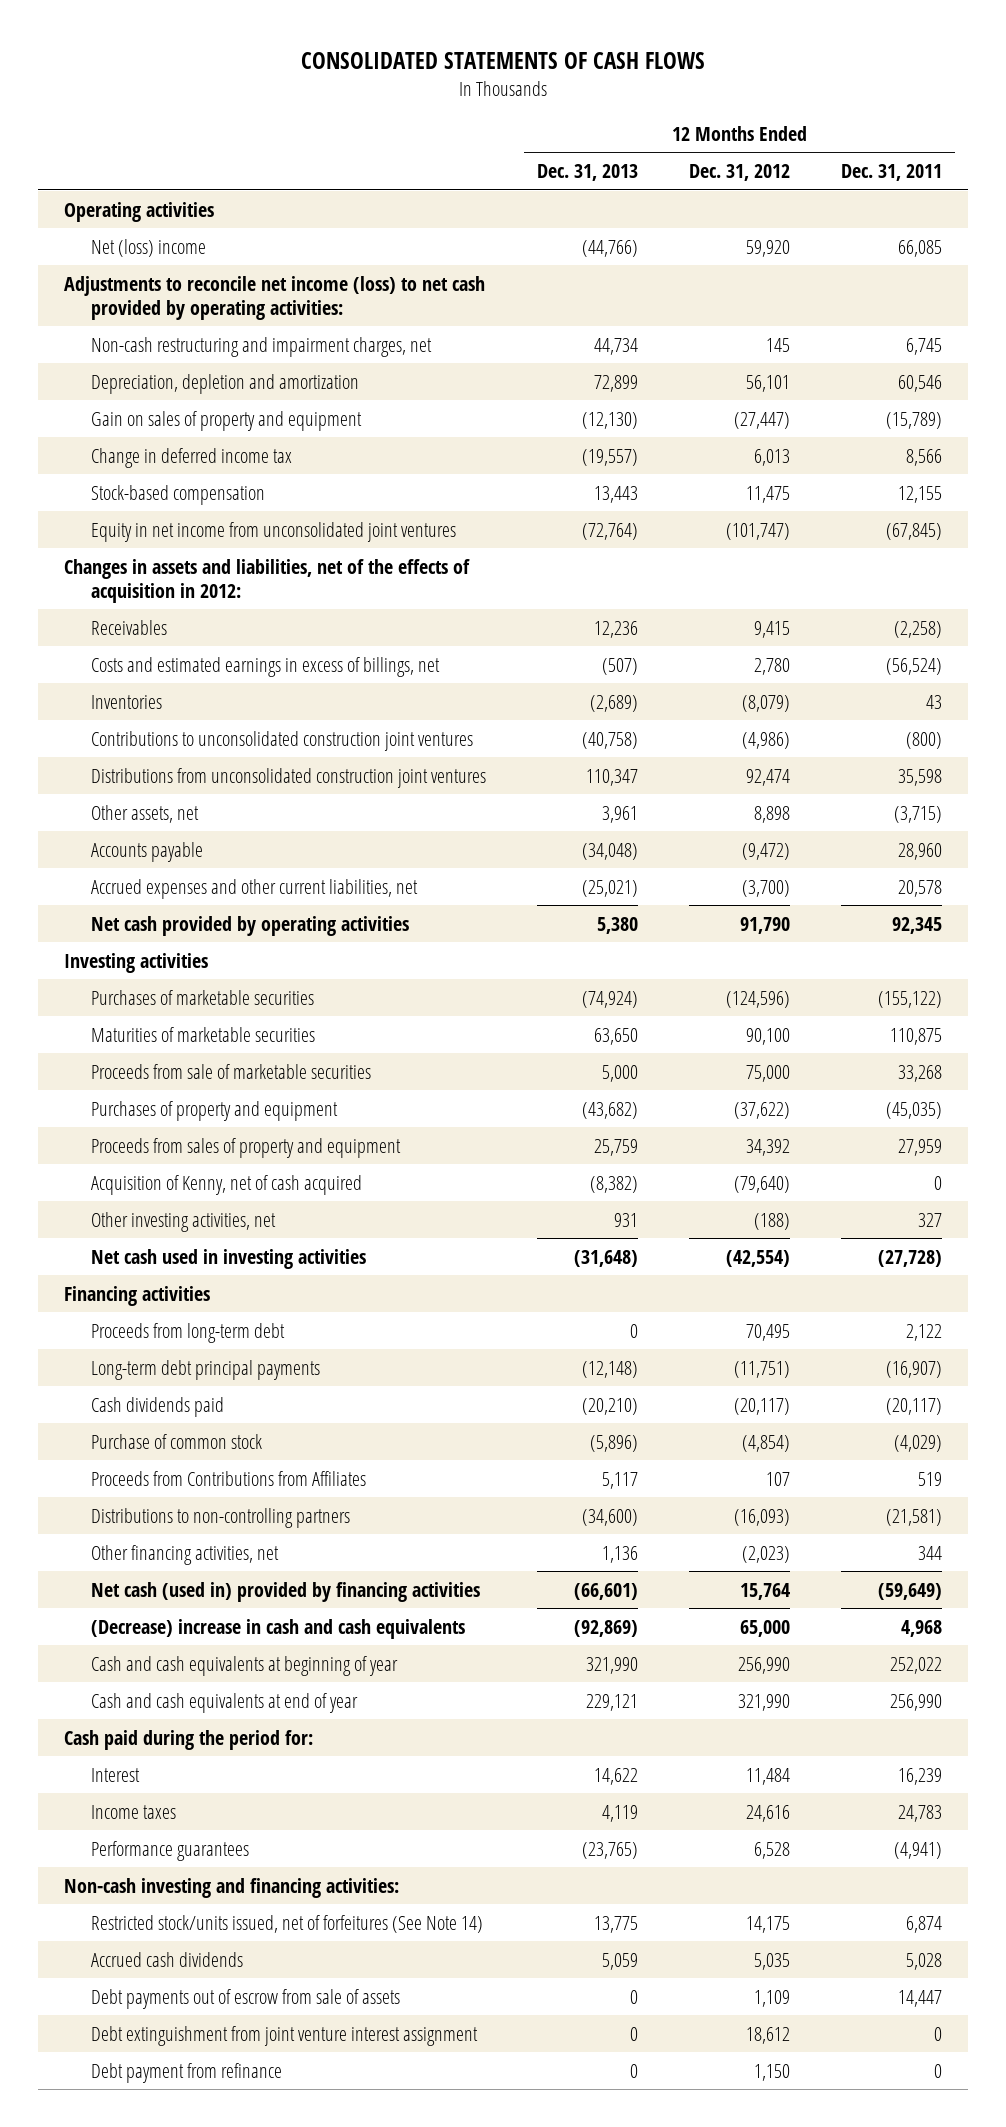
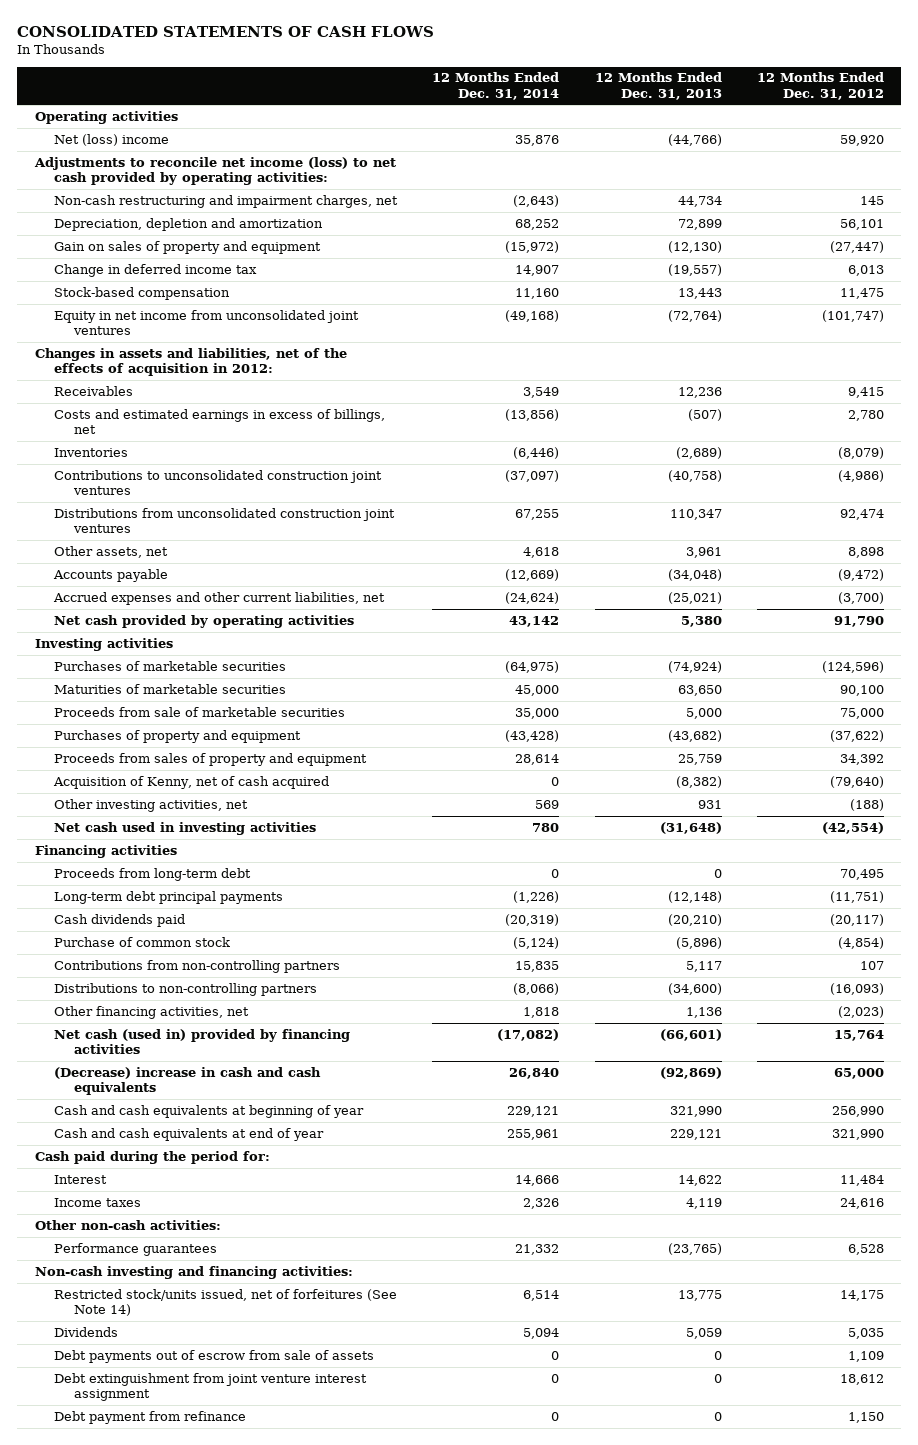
- | 12 Months Ended Dec. 31, 2013 | 12 Months Ended Dec. 31, 2012 | 12 Months Ended Dec. 31, 2011
+ | 12 Months Ended Dec. 31, 2014 | 12 Months Ended Dec. 31, 2013 | 12 Months Ended Dec. 31, 2012
- Proceeds from Contributions from Affiliates | 5,117 | 107 | 519
+ Contributions from non-controlling partners | 15,835 | 5,117 | 107
+ Other non-cash activities:
- Accrued cash dividends | 5,059 | 5,035 | 5,028
+ Dividends | 5,094 | 5,059 | 5,035

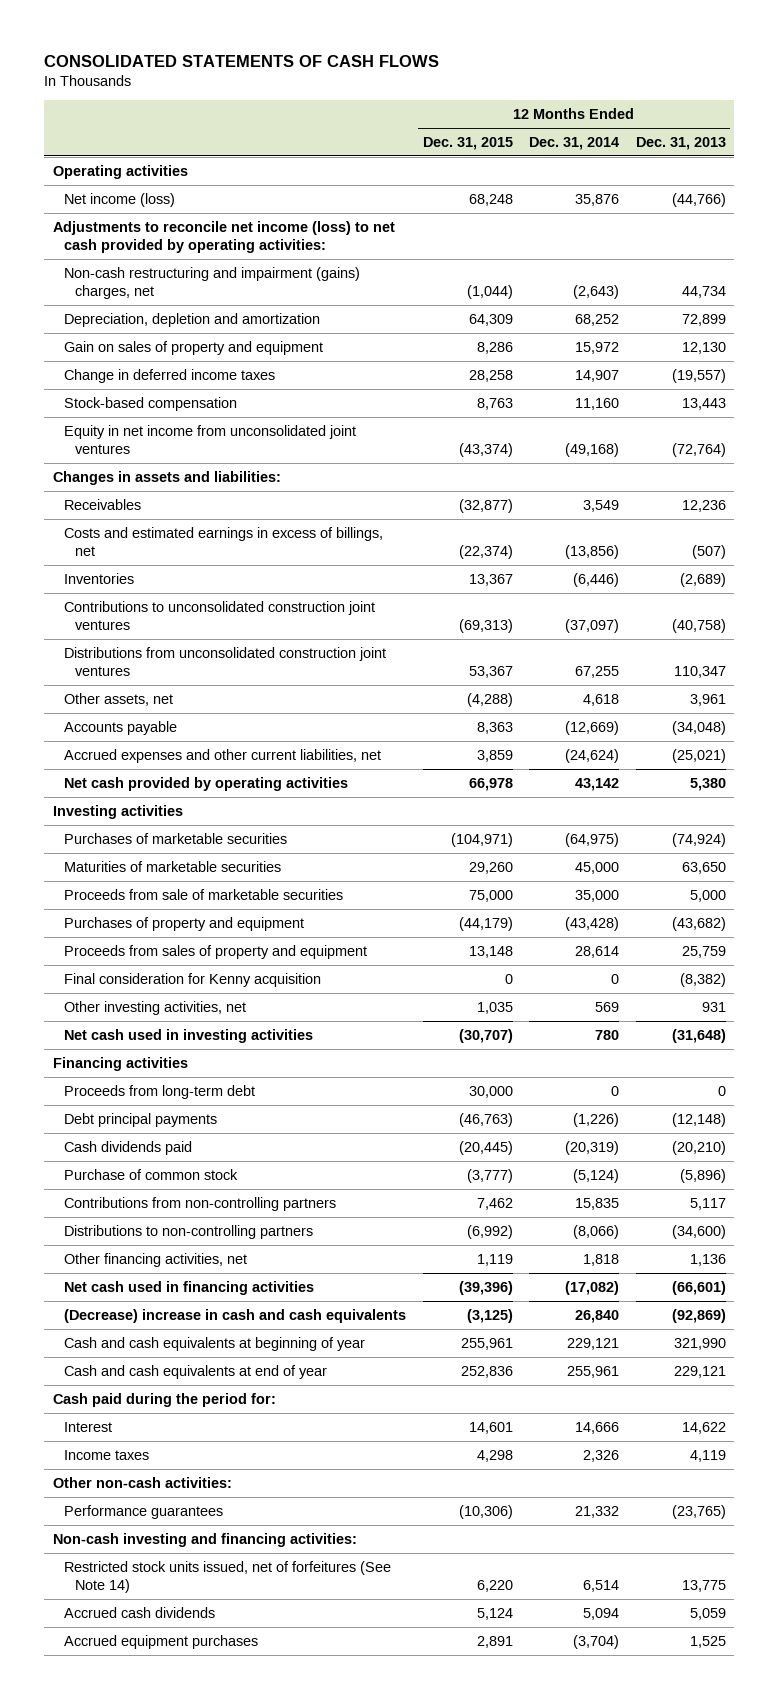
- | 12 Months Ended Dec. 31, 2014 | 12 Months Ended Dec. 31, 2013 | 12 Months Ended Dec. 31, 2012
+ | 12 Months Ended Dec. 31, 2015 | 12 Months Ended Dec. 31, 2014 | 12 Months Ended Dec. 31, 2013
- Net (loss) income | 35,876 | (44,766) | 59,920
+ Net income (loss) | 68,248 | 35,876 | (44,766)
- Non-cash restructuring and impairment charges, net | (2,643) | 44,734 | 145
+ Non-cash restructuring and impairment (gains) charges, net | (1,044) | (2,643) | 44,734
- Gain on sales of property and equipment | (15,972) | (12,130) | (27,447)
- Change in deferred income tax | 14,907 | (19,557) | 6,013
+ Gain on sales of property and equipment | 8,286 | 15,972 | 12,130
+ Change in deferred income taxes | 28,258 | 14,907 | (19,557)
- Changes in assets and liabilities, net of the effects of acquisition in 2012:
+ Changes in assets and liabilities:
- Acquisition of Kenny, net of cash acquired | 0 | (8,382) | (79,640)
+ Final consideration for Kenny acquisition | 0 | 0 | (8,382)
- Long-term debt principal payments | (1,226) | (12,148) | (11,751)
+ Debt principal payments | (46,763) | (1,226) | (12,148)
- Net cash (used in) provided by financing activities | (17,082) | (66,601) | 15,764
+ Net cash used in financing activities | (39,396) | (17,082) | (66,601)
- Restricted stock/units issued, net of forfeitures (See Note 14) | 6,514 | 13,775 | 14,175
- Dividends | 5,094 | 5,059 | 5,035
- Debt payments out of escrow from sale of assets | 0 | 0 | 1,109
- Debt extinguishment from joint venture interest assignment | 0 | 0 | 18,612
- Debt payment from refinance | 0 | 0 | 1,150
+ Restricted stock units issued, net of forfeitures (See Note 14) | 6,220 | 6,514 | 13,775
+ Accrued cash dividends | 5,124 | 5,094 | 5,059
+ Accrued equipment purchases | 2,891 | (3,704) | 1,525

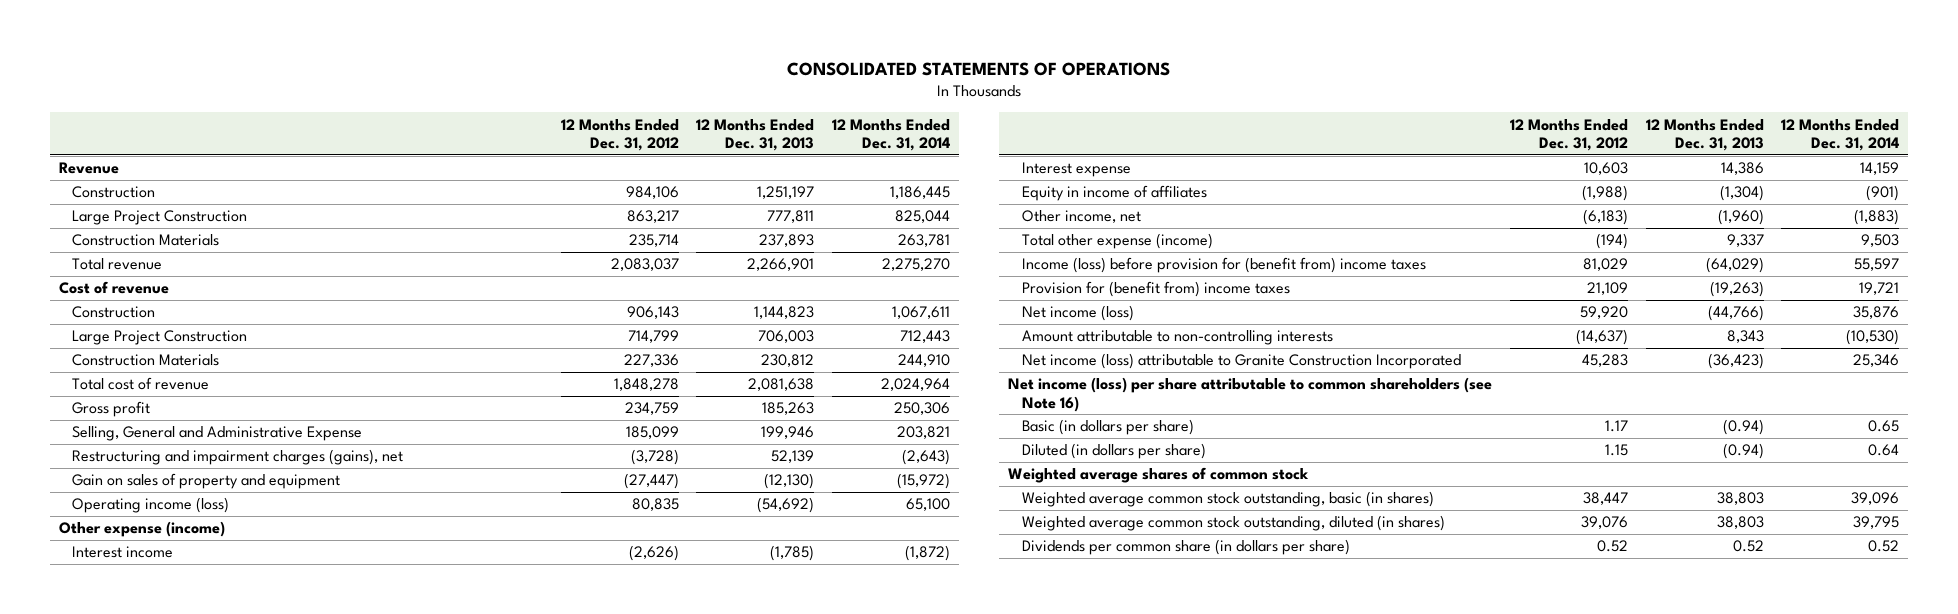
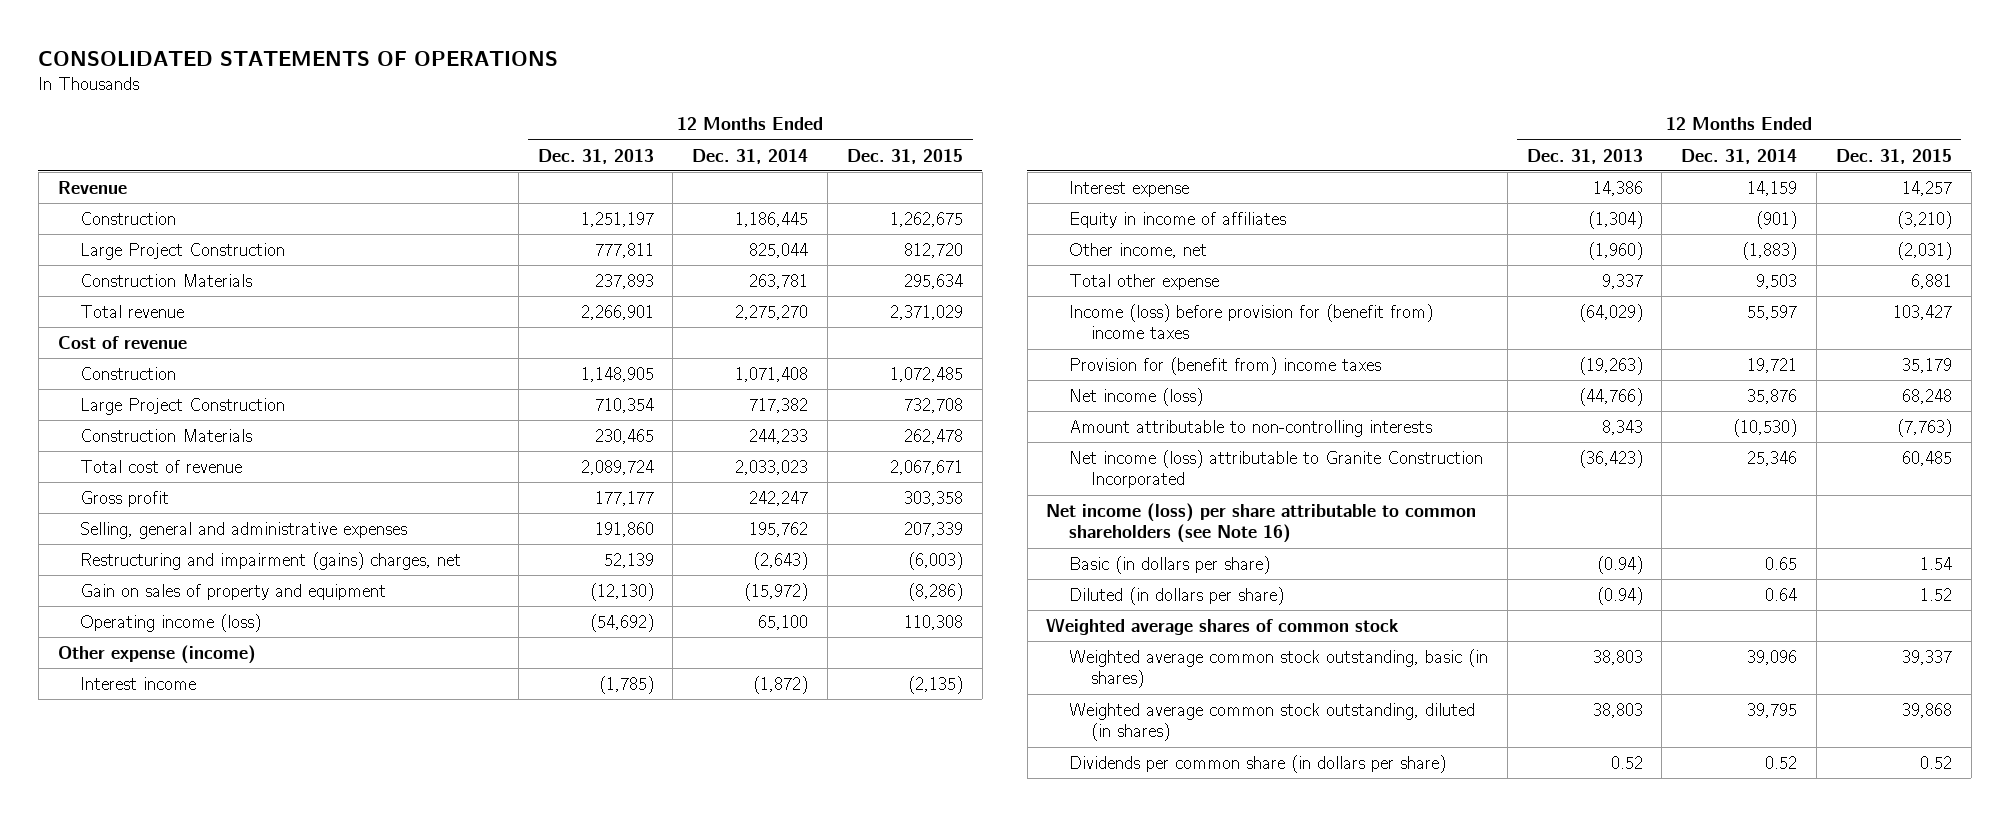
- | 12 Months Ended Dec. 31, 2012 | 12 Months Ended Dec. 31, 2013 | 12 Months Ended Dec. 31, 2014
+ | 12 Months Ended Dec. 31, 2013 | 12 Months Ended Dec. 31, 2014 | 12 Months Ended Dec. 31, 2015
- Construction | 906,143 | 1,144,823 | 1,067,611
- Large Project Construction | 714,799 | 706,003 | 712,443
- Construction Materials | 227,336 | 230,812 | 244,910
- Total cost of revenue | 1,848,278 | 2,081,638 | 2,024,964
- Gross profit | 234,759 | 185,263 | 250,306
- Selling, General and Administrative Expense | 185,099 | 199,946 | 203,821
- Restructuring and impairment charges (gains), net | (3,728) | 52,139 | (2,643)
+ Construction | 1,148,905 | 1,071,408 | 1,072,485
+ Large Project Construction | 710,354 | 717,382 | 732,708
+ Construction Materials | 230,465 | 244,233 | 262,478
+ Total cost of revenue | 2,089,724 | 2,033,023 | 2,067,671
+ Gross profit | 177,177 | 242,247 | 303,358
+ Selling, general and administrative expenses | 191,860 | 195,762 | 207,339
+ Restructuring and impairment (gains) charges, net | 52,139 | (2,643) | (6,003)
- Total other expense (income) | (194) | 9,337 | 9,503
+ Total other expense | 9,337 | 9,503 | 6,881

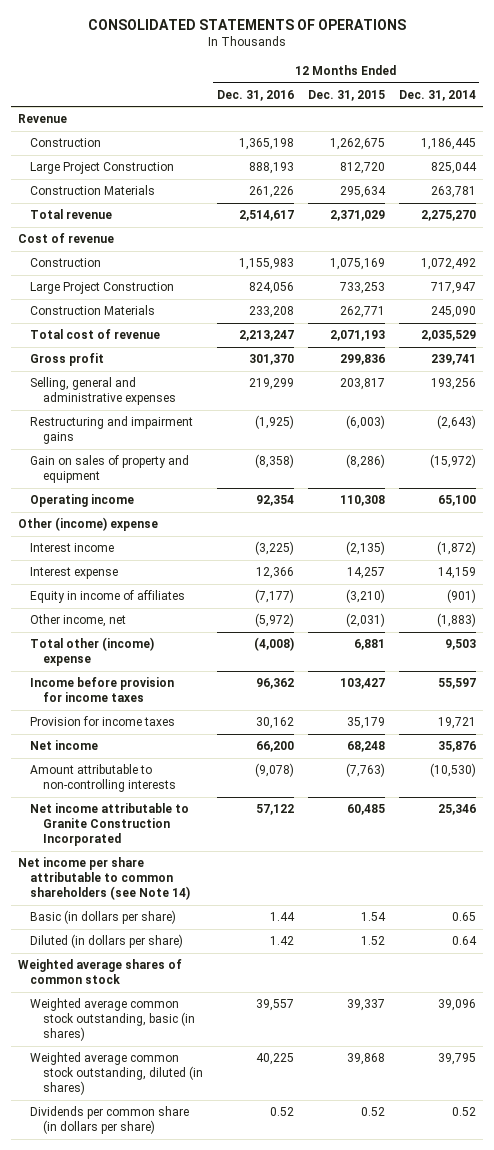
- | 12 Months Ended Dec. 31, 2013 | 12 Months Ended Dec. 31, 2014 | 12 Months Ended Dec. 31, 2015
+ | 12 Months Ended Dec. 31, 2016 | 12 Months Ended Dec. 31, 2015 | 12 Months Ended Dec. 31, 2014
- Construction | 1,148,905 | 1,071,408 | 1,072,485
- Large Project Construction | 710,354 | 717,382 | 732,708
- Construction Materials | 230,465 | 244,233 | 262,478
- Total cost of revenue | 2,089,724 | 2,033,023 | 2,067,671
- Gross profit | 177,177 | 242,247 | 303,358
- Selling, general and administrative expenses | 191,860 | 195,762 | 207,339
- Restructuring and impairment (gains) charges, net | 52,139 | (2,643) | (6,003)
+ Construction | 1,155,983 | 1,075,169 | 1,072,492
+ Large Project Construction | 824,056 | 733,253 | 717,947
+ Construction Materials | 233,208 | 262,771 | 245,090
+ Total cost of revenue | 2,213,247 | 2,071,193 | 2,035,529
+ Gross profit | 301,370 | 299,836 | 239,741
+ Selling, general and administrative expenses | 219,299 | 203,817 | 193,256
+ Restructuring and impairment gains | (1,925) | (6,003) | (2,643)
- Operating income (loss) | (54,692) | 65,100 | 110,308
- Other expense (income)
+ Operating income | 92,354 | 110,308 | 65,100
+ Other (income) expense
- Total other expense | 9,337 | 9,503 | 6,881
- Income (loss) before provision for (benefit from) income taxes | (64,029) | 55,597 | 103,427
- Provision for (benefit from) income taxes | (19,263) | 19,721 | 35,179
- Net income (loss) | (44,766) | 35,876 | 68,248
+ Total other (income) expense | (4,008) | 6,881 | 9,503
+ Income before provision for income taxes | 96,362 | 103,427 | 55,597
+ Provision for income taxes | 30,162 | 35,179 | 19,721
+ Net income | 66,200 | 68,248 | 35,876
- Net income (loss) attributable to Granite Construction Incorporated | (36,423) | 25,346 | 60,485
- Net income (loss) per share attributable to common shareholders (see Note 16)
+ Net income attributable to Granite Construction Incorporated | 57,122 | 60,485 | 25,346
+ Net income per share attributable to common shareholders (see Note 14)

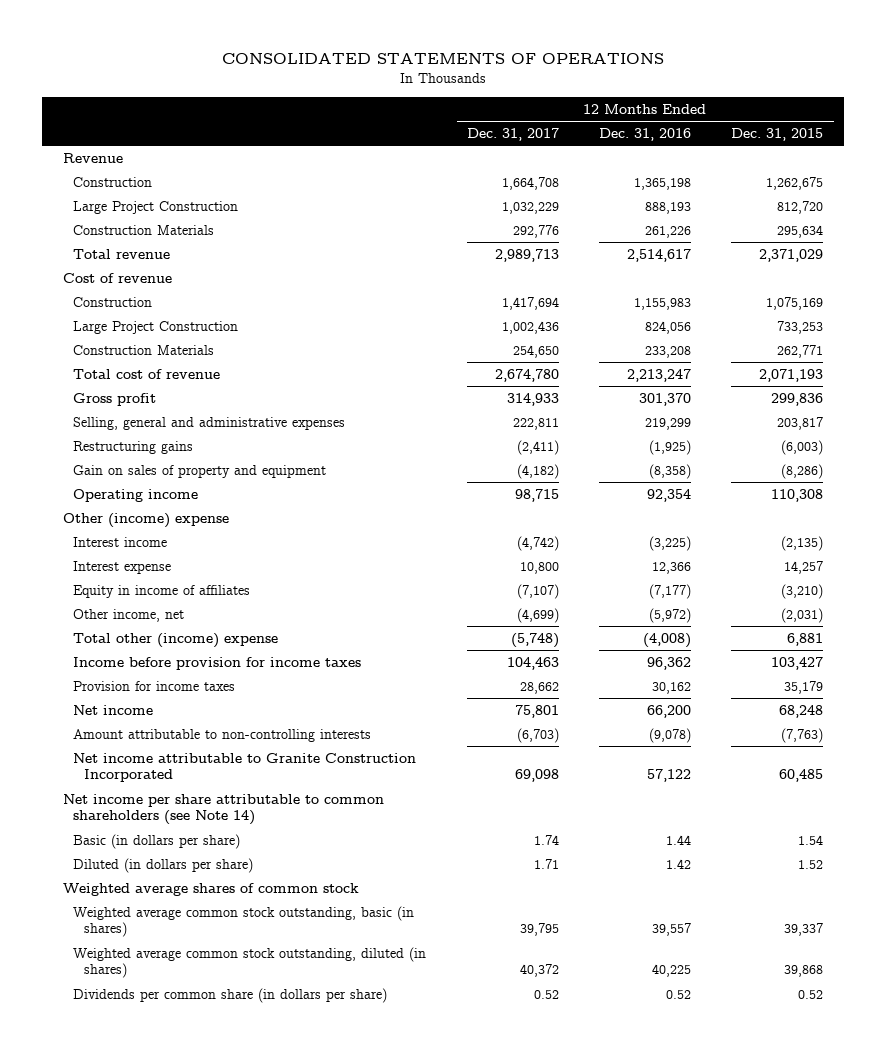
- | 12 Months Ended Dec. 31, 2016 | 12 Months Ended Dec. 31, 2015 | 12 Months Ended Dec. 31, 2014
+ | 12 Months Ended Dec. 31, 2017 | 12 Months Ended Dec. 31, 2016 | 12 Months Ended Dec. 31, 2015
- Restructuring and impairment gains | (1,925) | (6,003) | (2,643)
+ Restructuring gains | (2,411) | (1,925) | (6,003)

